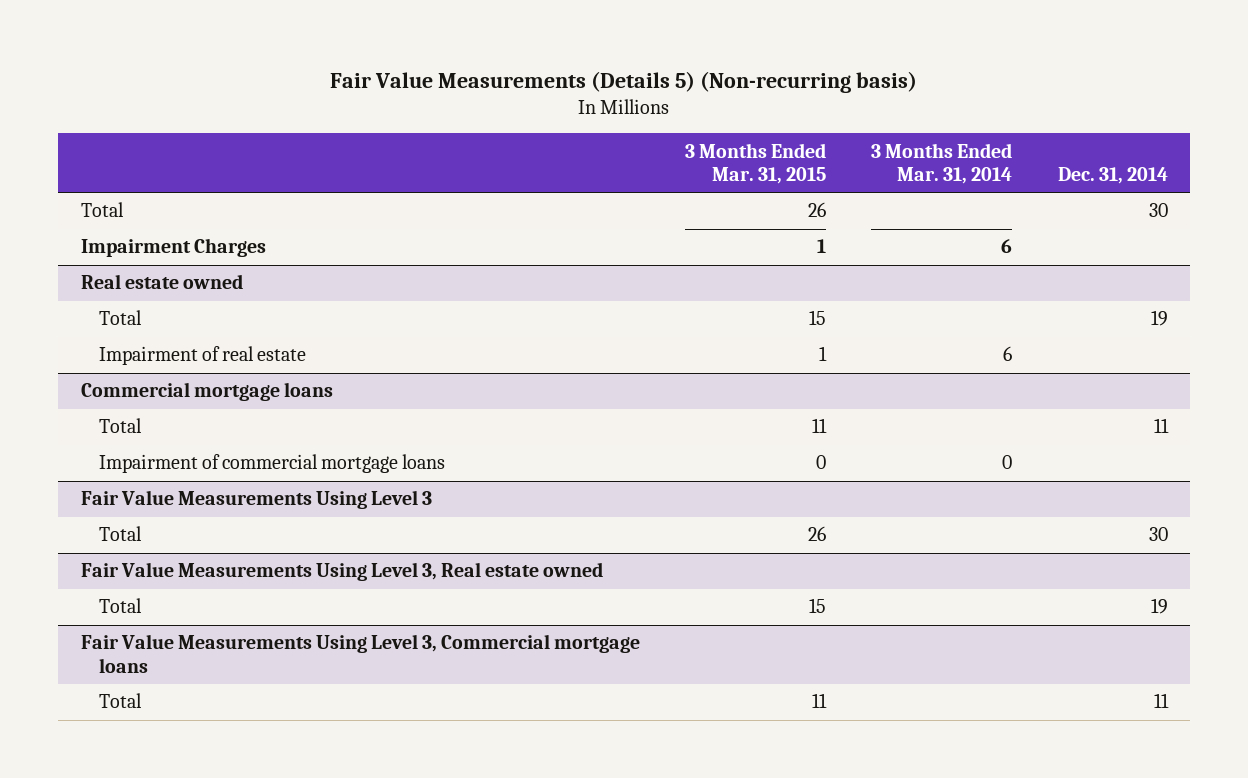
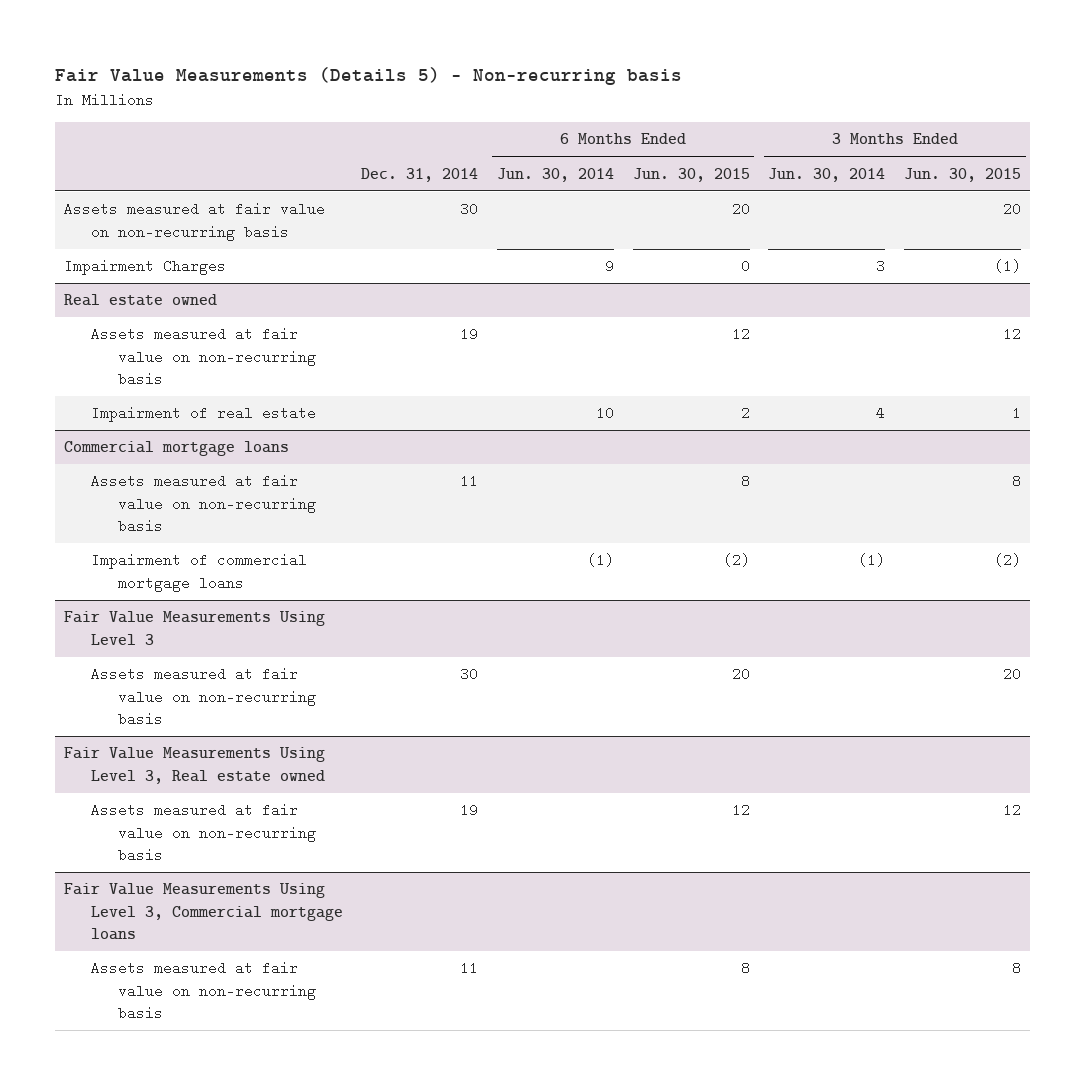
- Fair Value Measurements (Details 5) (Non-recurring basis)
+ Fair Value Measurements (Details 5) - Non-recurring basis
- | 3 Months Ended Mar. 31, 2015 | 3 Months Ended Mar. 31, 2014 | Dec. 31, 2014
+ | Dec. 31, 2014 | 6 Months Ended Jun. 30, 2014 | 6 Months Ended Jun. 30, 2015 | 3 Months Ended Jun. 30, 2014 | 3 Months Ended Jun. 30, 2015
- Total | 26 | | 30
+ Assets measured at fair value on non-recurring basis | 30 | | 20 | | 20
@ Real estate owned
- Total | 15 | | 19
+ Assets measured at fair value on non-recurring basis | 19 | | 12 | | 12
@ Commercial mortgage loans
- Total | 11 | | 11
+ Assets measured at fair value on non-recurring basis | 11 | | 8 | | 8
@ Fair Value Measurements Using Level 3
- Total | 26 | | 30
+ Assets measured at fair value on non-recurring basis | 30 | | 20 | | 20
@ Fair Value Measurements Using Level 3, Real estate owned
- Total | 15 | | 19
+ Assets measured at fair value on non-recurring basis | 19 | | 12 | | 12
@ Fair Value Measurements Using Level 3, Commercial mortgage loans
- Total | 11 | | 11
+ Assets measured at fair value on non-recurring basis | 11 | | 8 | | 8

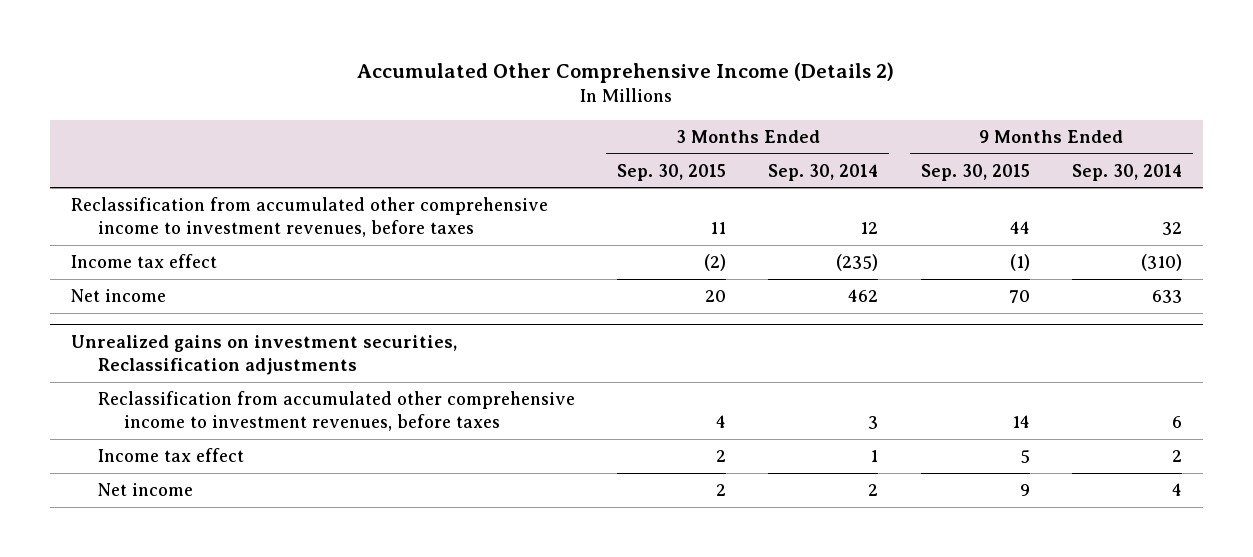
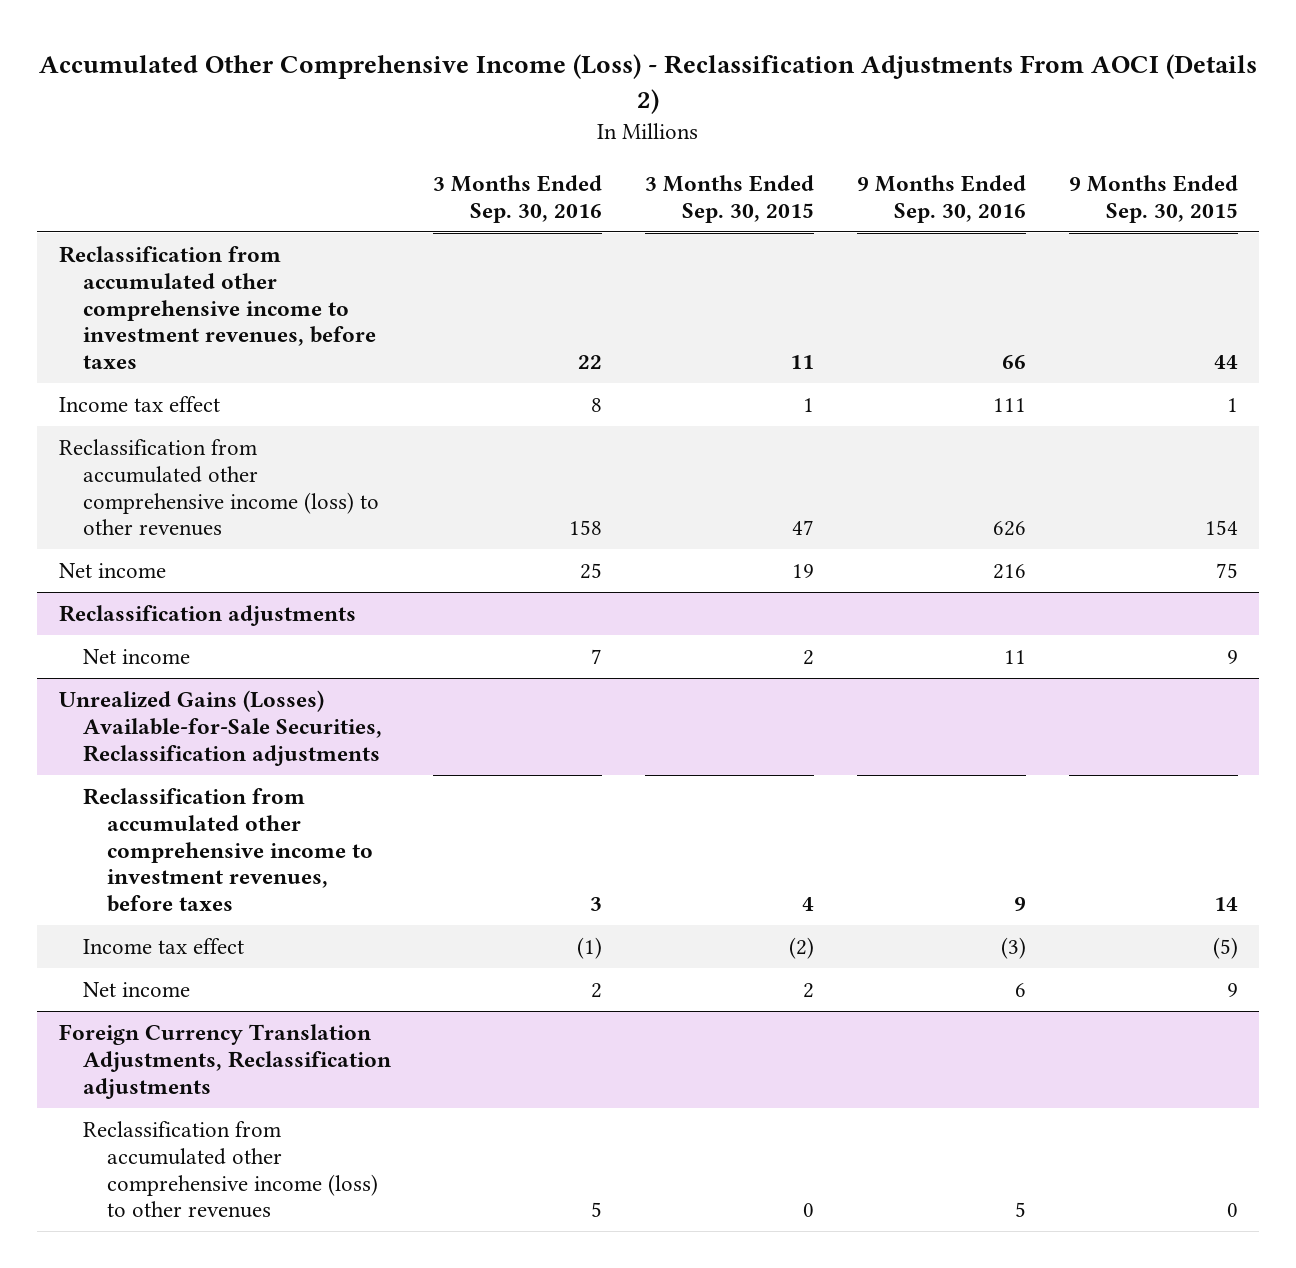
- Accumulated Other Comprehensive Income (Details 2)
+ Accumulated Other Comprehensive Income (Loss) - Reclassification Adjustments From AOCI (Details 2)
- | 3 Months Ended Sep. 30, 2015 | 3 Months Ended Sep. 30, 2014 | 9 Months Ended Sep. 30, 2015 | 9 Months Ended Sep. 30, 2014
+ | 3 Months Ended Sep. 30, 2016 | 3 Months Ended Sep. 30, 2015 | 9 Months Ended Sep. 30, 2016 | 9 Months Ended Sep. 30, 2015
- Income tax effect | (2) | (235) | (1) | (310)
- Net income | 20 | 462 | 70 | 633
- Unrealized gains on investment securities, Reclassification adjustments
+ Income tax effect | 8 | 1 | 111 | 1
+ Reclassification from accumulated other comprehensive income (loss) to other revenues | 158 | 47 | 626 | 154
+ Net income | 25 | 19 | 216 | 75
+ Reclassification adjustments
+ Net income | 7 | 2 | 11 | 9
+ Unrealized Gains (Losses) Available-for-Sale Securities, Reclassification adjustments
- Income tax effect | 2 | 1 | 5 | 2
+ Income tax effect | (1) | (2) | (3) | (5)
+ Foreign Currency Translation Adjustments, Reclassification adjustments
+ Reclassification from accumulated other comprehensive income (loss) to other revenues | 5 | 0 | 5 | 0

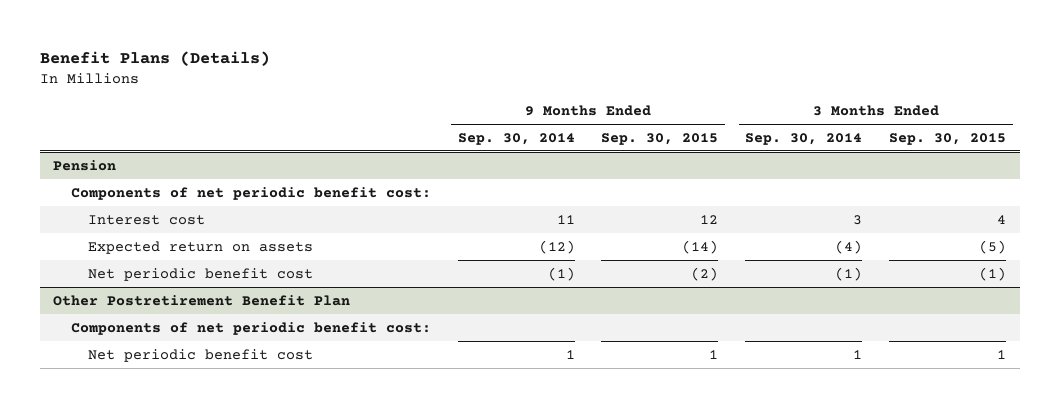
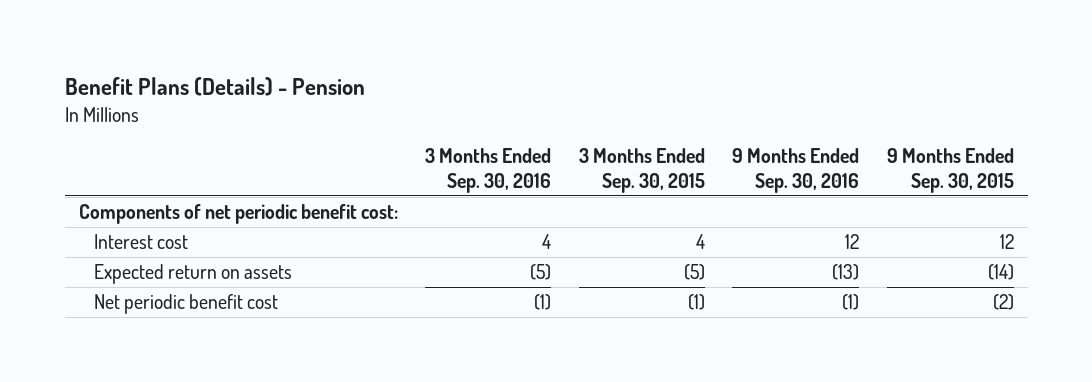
- Benefit Plans (Details)
+ Benefit Plans (Details) - Pension
- | 9 Months Ended Sep. 30, 2014 | 9 Months Ended Sep. 30, 2015 | 3 Months Ended Sep. 30, 2014 | 3 Months Ended Sep. 30, 2015
+ | 3 Months Ended Sep. 30, 2016 | 3 Months Ended Sep. 30, 2015 | 9 Months Ended Sep. 30, 2016 | 9 Months Ended Sep. 30, 2015
- Pension
- Other Postretirement Benefit Plan
- Components of net periodic benefit cost:
- Net periodic benefit cost | 1 | 1 | 1 | 1

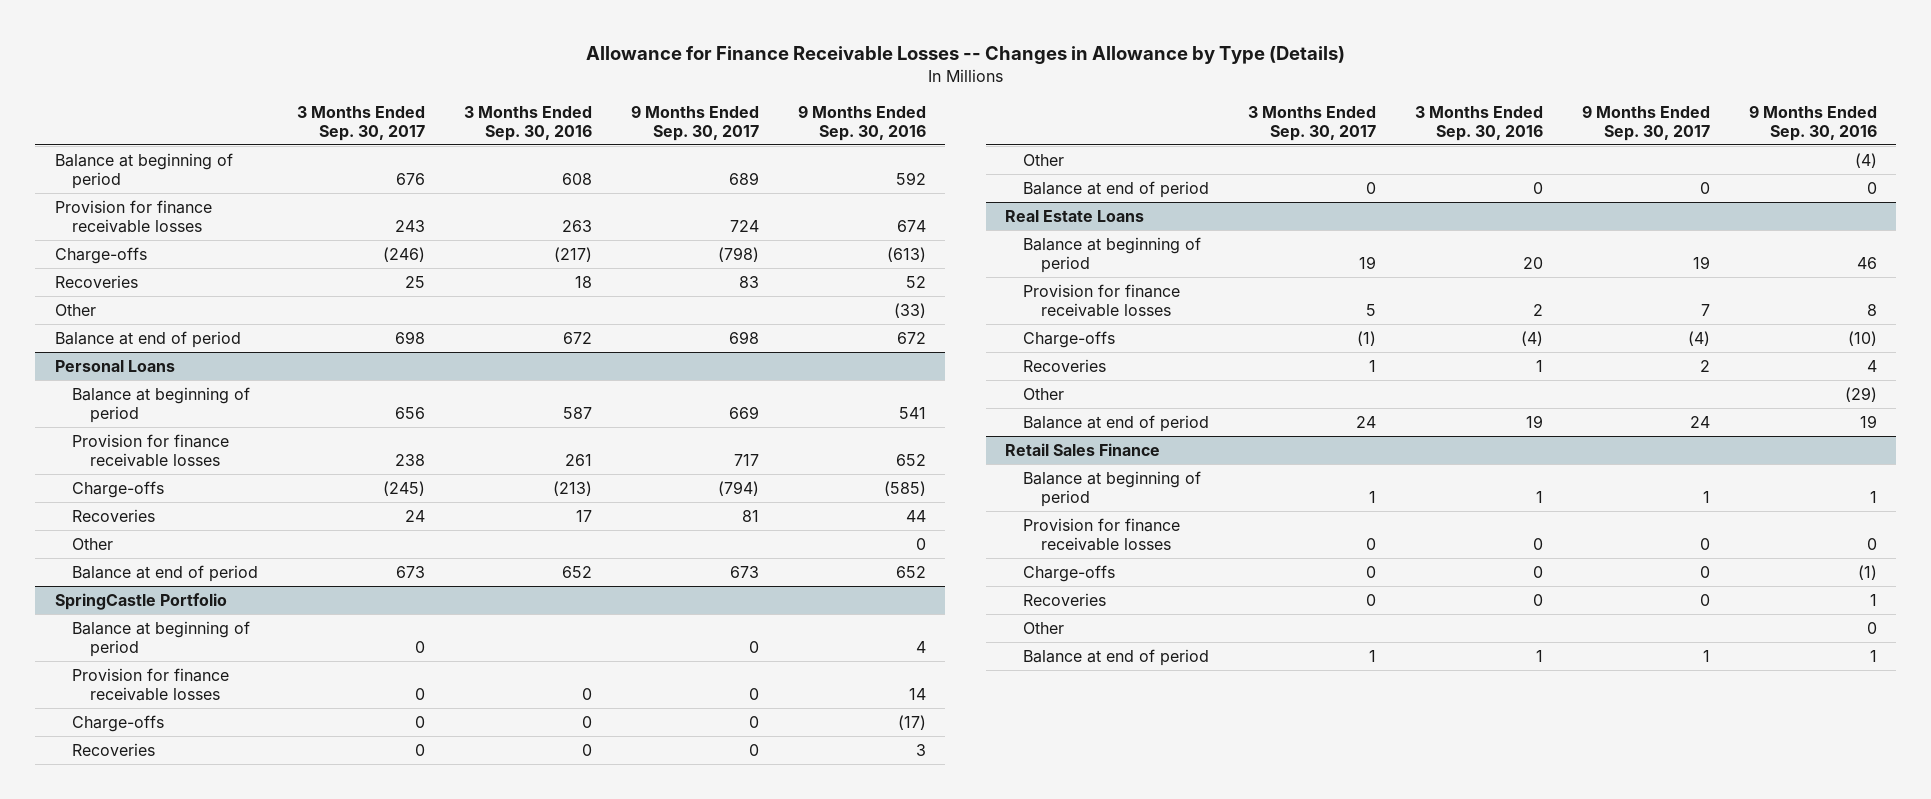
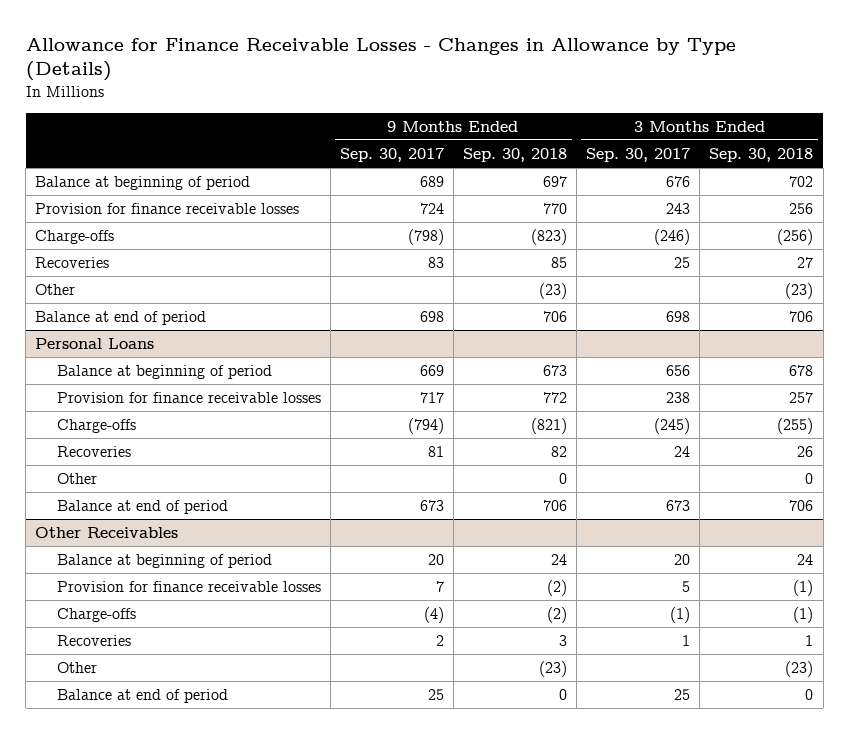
- Allowance for Finance Receivable Losses -- Changes in Allowance by Type (Details)
+ Allowance for Finance Receivable Losses - Changes in Allowance by Type (Details)
- | 3 Months Ended Sep. 30, 2017 | 3 Months Ended Sep. 30, 2016 | 9 Months Ended Sep. 30, 2017 | 9 Months Ended Sep. 30, 2016
+ | 9 Months Ended Sep. 30, 2017 | 9 Months Ended Sep. 30, 2018 | 3 Months Ended Sep. 30, 2017 | 3 Months Ended Sep. 30, 2018
- SpringCastle Portfolio
- Balance at beginning of period | 0 | | 0 | 4
- Provision for finance receivable losses | 0 | 0 | 0 | 14
- Charge-offs | 0 | 0 | 0 | (17)
- Recoveries | 0 | 0 | 0 | 3
- Other | | | | (4)
- Balance at end of period | 0 | 0 | 0 | 0
- Real Estate Loans
- Balance at beginning of period | 19 | 20 | 19 | 46
+ Other Receivables
+ Balance at beginning of period | 20 | 24 | 20 | 24
- Balance at end of period | 24 | 19 | 24 | 19
- Retail Sales Finance
- Balance at beginning of period | 1 | 1 | 1 | 1
- Provision for finance receivable losses | 0 | 0 | 0 | 0
- Charge-offs | 0 | 0 | 0 | (1)
- Recoveries | 0 | 0 | 0 | 1
- Other | | | | 0
- Balance at end of period | 1 | 1 | 1 | 1
+ Balance at end of period | 25 | 0 | 25 | 0

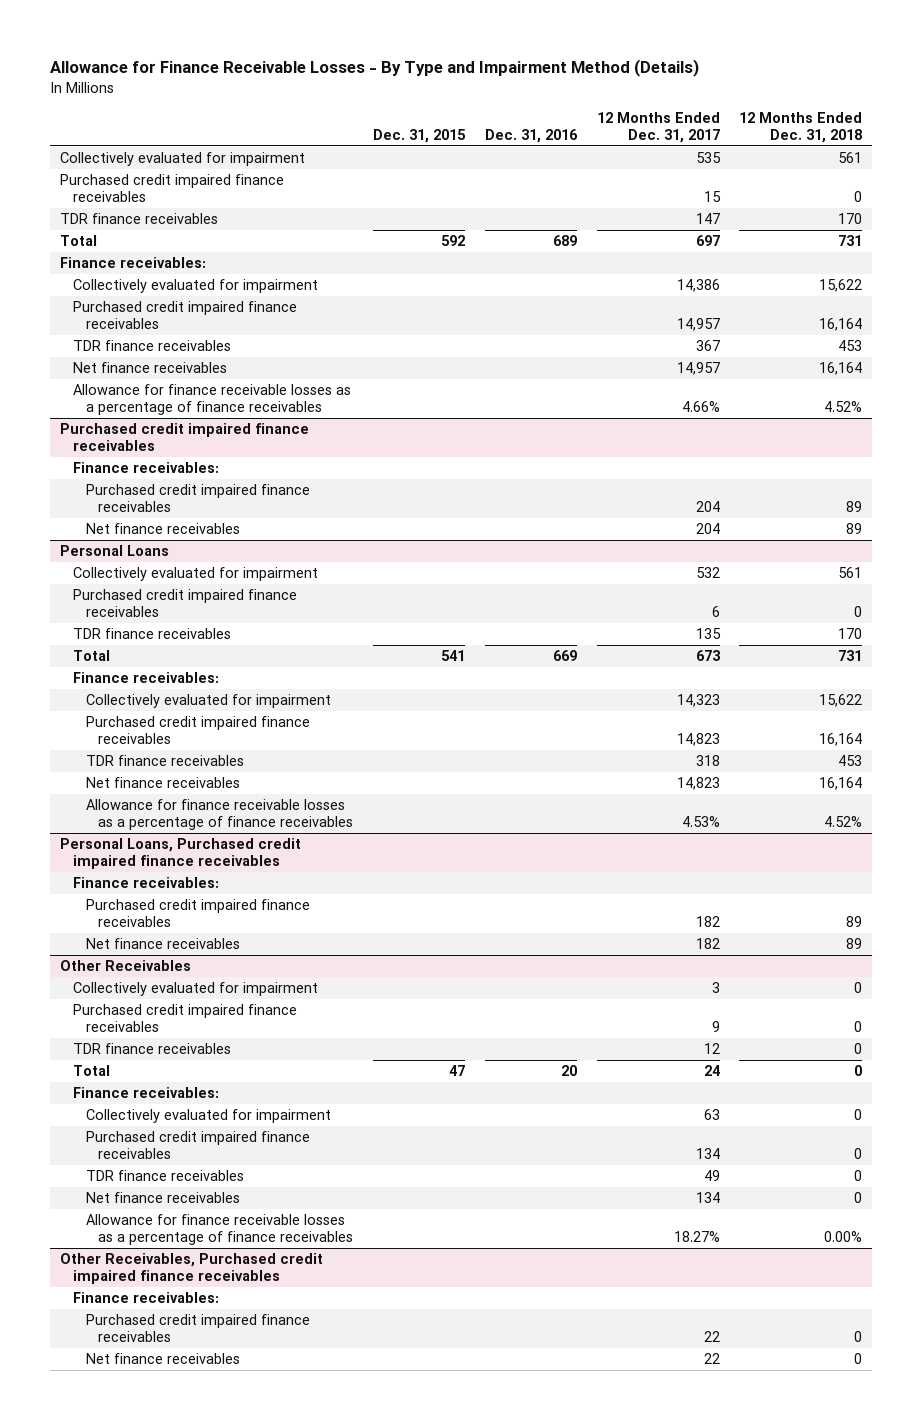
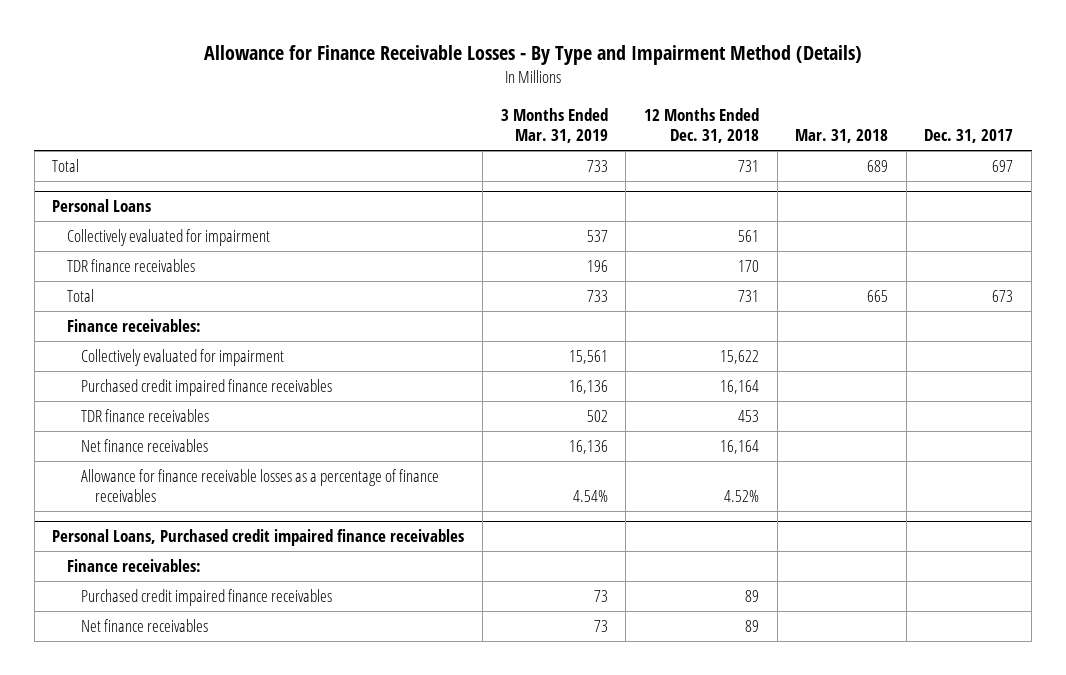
- | Dec. 31, 2015 | Dec. 31, 2016 | 12 Months Ended Dec. 31, 2017 | 12 Months Ended Dec. 31, 2018
+ | 3 Months Ended Mar. 31, 2019 | 12 Months Ended Dec. 31, 2018 | Mar. 31, 2018 | Dec. 31, 2017
- Collectively evaluated for impairment | | | 535 | 561
- Purchased credit impaired finance receivables | | | 15 | 0
- TDR finance receivables | | | 147 | 170
- Finance receivables:
- Collectively evaluated for impairment | | | 14,386 | 15,622
- Purchased credit impaired finance receivables | | | 14,957 | 16,164
- TDR finance receivables | | | 367 | 453
- Net finance receivables | | | 14,957 | 16,164
- Allowance for finance receivable losses as a percentage of finance receivables | | | 4.66% | 4.52%
- Purchased credit impaired finance receivables
- Finance receivables:
- Purchased credit impaired finance receivables | | | 204 | 89
- Net finance receivables | | | 204 | 89
@ Personal Loans
- Purchased credit impaired finance receivables | | | 6 | 0
- Other Receivables
- Collectively evaluated for impairment | | | 3 | 0
- Purchased credit impaired finance receivables | | | 9 | 0
- TDR finance receivables | | | 12 | 0
- Total | 47 | 20 | 24 | 0
- Finance receivables:
- Collectively evaluated for impairment | | | 63 | 0
- Purchased credit impaired finance receivables | | | 134 | 0
- TDR finance receivables | | | 49 | 0
- Net finance receivables | | | 134 | 0
- Allowance for finance receivable losses as a percentage of finance receivables | | | 18.27% | 0.00%
- Other Receivables, Purchased credit impaired finance receivables
- Finance receivables:
- Purchased credit impaired finance receivables | | | 22 | 0
- Net finance receivables | | | 22 | 0

